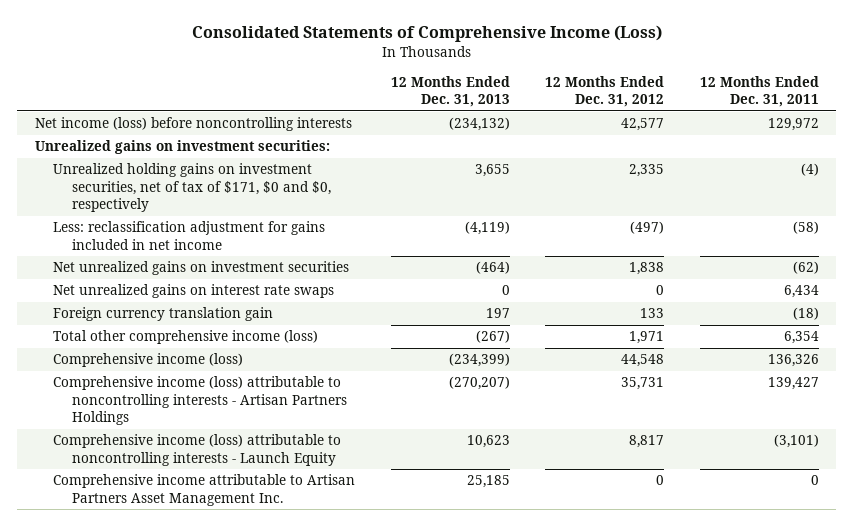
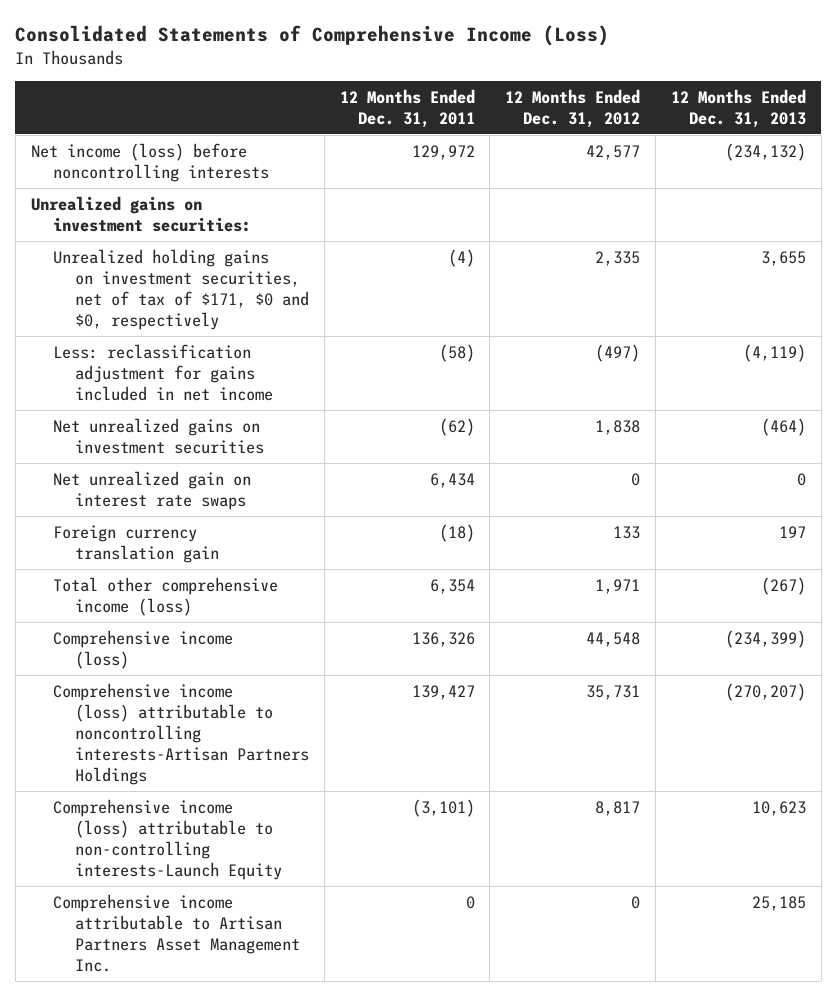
- | 12 Months Ended Dec. 31, 2013 | 12 Months Ended Dec. 31, 2012 | 12 Months Ended Dec. 31, 2011
+ | 12 Months Ended Dec. 31, 2011 | 12 Months Ended Dec. 31, 2012 | 12 Months Ended Dec. 31, 2013
- Net unrealized gains on interest rate swaps | 0 | 0 | 6,434
+ Net unrealized gain on interest rate swaps | 6,434 | 0 | 0
- Comprehensive income (loss) attributable to noncontrolling interests - Artisan Partners Holdings | (270,207) | 35,731 | 139,427
- Comprehensive income (loss) attributable to noncontrolling interests - Launch Equity | 10,623 | 8,817 | (3,101)
+ Comprehensive income (loss) attributable to noncontrolling interests-Artisan Partners Holdings | 139,427 | 35,731 | (270,207)
+ Comprehensive income (loss) attributable to non-controlling interests-Launch Equity | (3,101) | 8,817 | 10,623

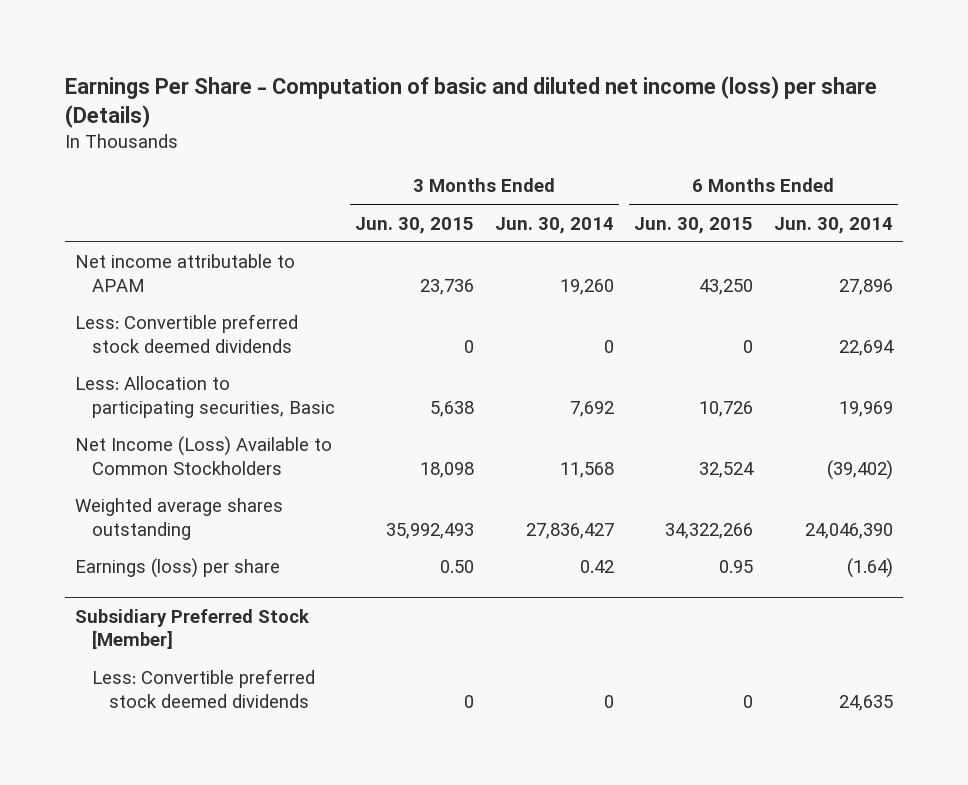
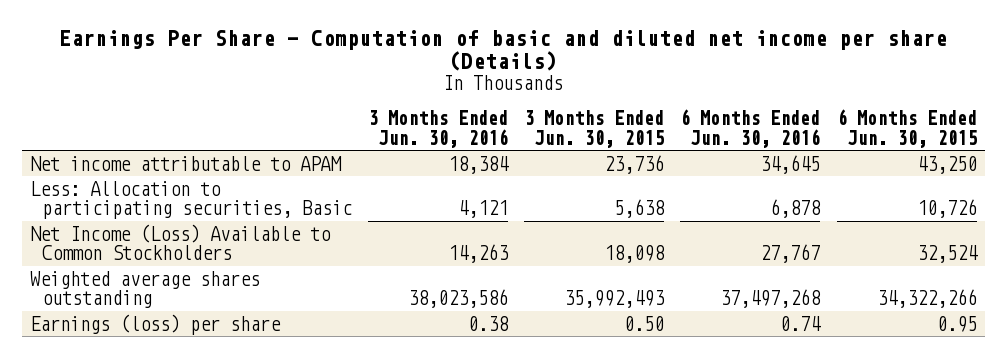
- Earnings Per Share - Computation of basic and diluted net income (loss) per share (Details)
+ Earnings Per Share - Computation of basic and diluted net income per share (Details)
- | 3 Months Ended Jun. 30, 2015 | 3 Months Ended Jun. 30, 2014 | 6 Months Ended Jun. 30, 2015 | 6 Months Ended Jun. 30, 2014
+ | 3 Months Ended Jun. 30, 2016 | 3 Months Ended Jun. 30, 2015 | 6 Months Ended Jun. 30, 2016 | 6 Months Ended Jun. 30, 2015
- Less: Convertible preferred stock deemed dividends | 0 | 0 | 0 | 22,694
- Subsidiary Preferred Stock [Member]
- Less: Convertible preferred stock deemed dividends | 0 | 0 | 0 | 24,635

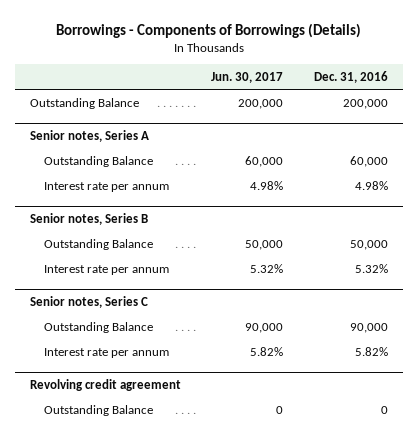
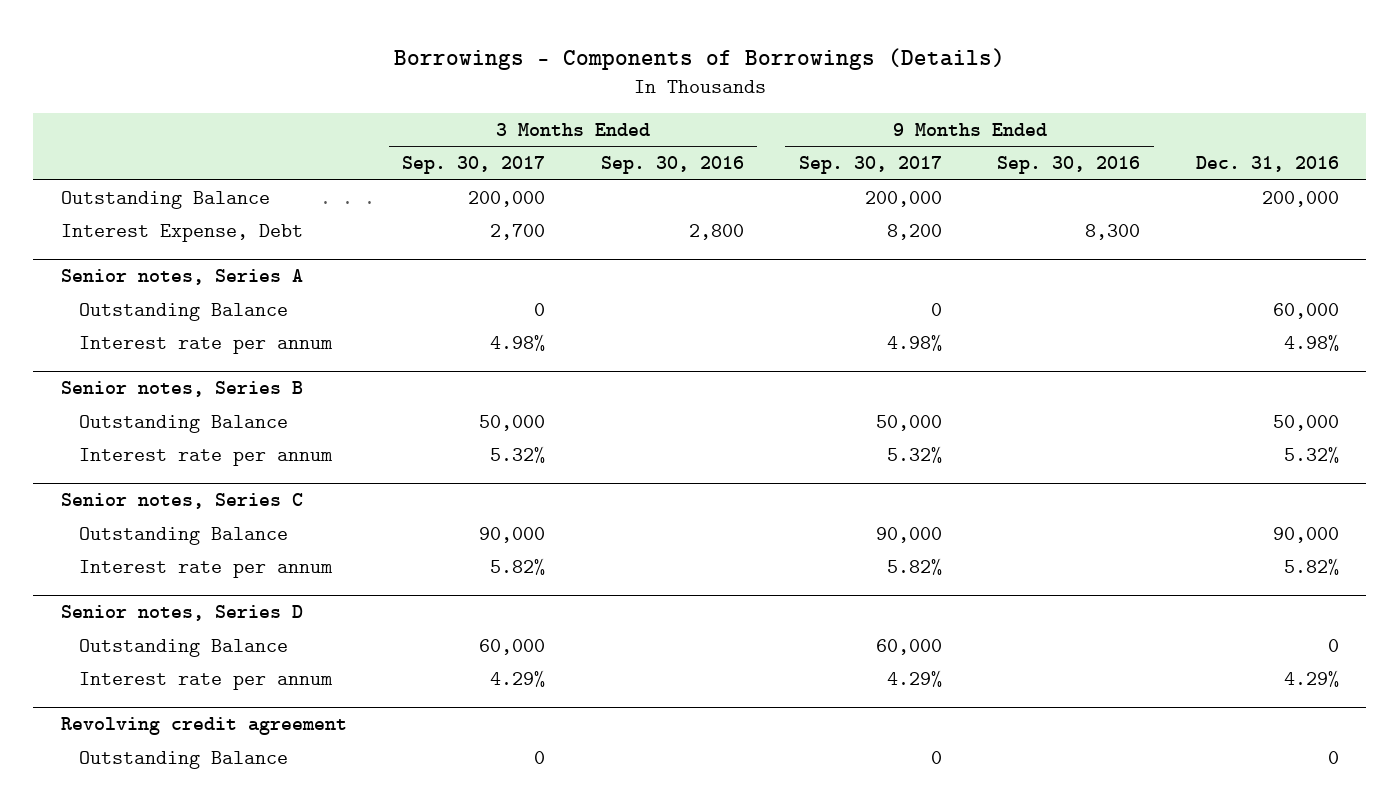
- | Jun. 30, 2017 | Dec. 31, 2016
+ | 3 Months Ended Sep. 30, 2017 | 3 Months Ended Sep. 30, 2016 | 9 Months Ended Sep. 30, 2017 | 9 Months Ended Sep. 30, 2016 | Dec. 31, 2016
+ Interest Expense, Debt | 2,700 | 2,800 | 8,200 | 8,300 |
+ Senior notes, Series D
+ Outstanding Balance | 60,000 | | 60,000 | | 0
+ Interest rate per annum | 4.29% | | 4.29% | | 4.29%

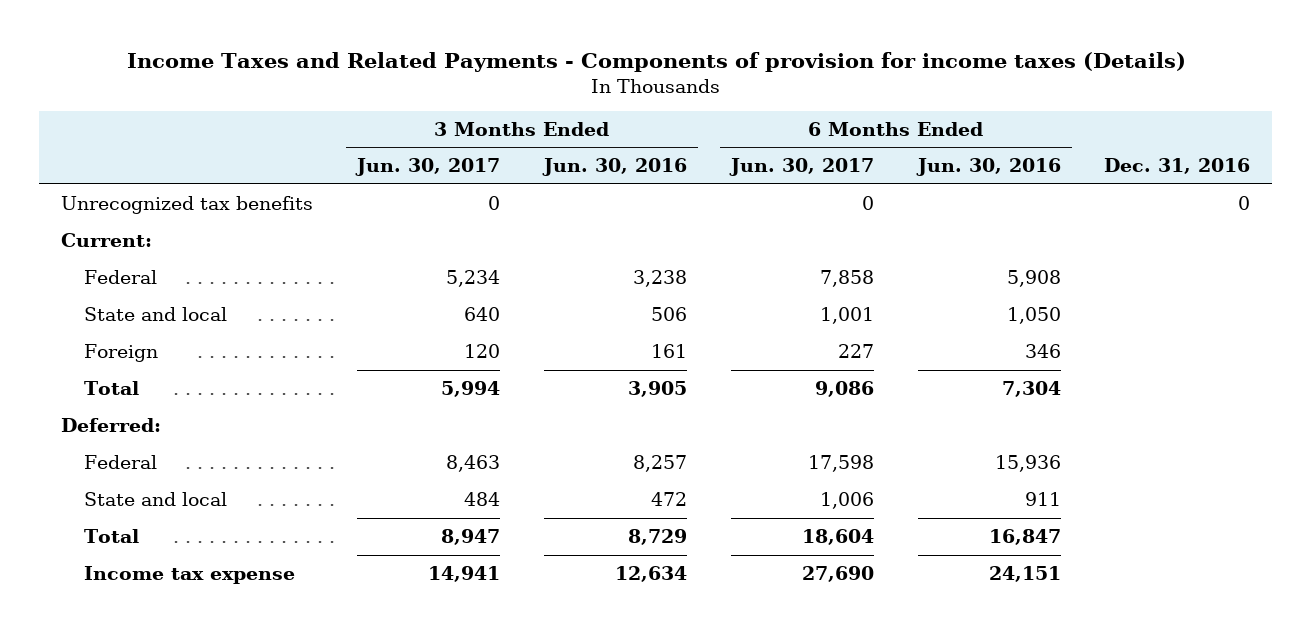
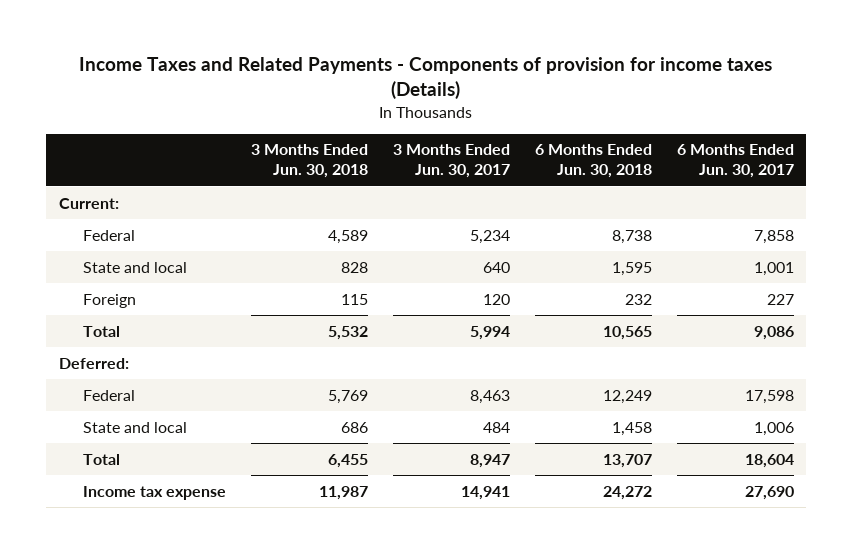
- | 3 Months Ended Jun. 30, 2017 | 3 Months Ended Jun. 30, 2016 | 6 Months Ended Jun. 30, 2017 | 6 Months Ended Jun. 30, 2016 | Dec. 31, 2016
+ | 3 Months Ended Jun. 30, 2018 | 3 Months Ended Jun. 30, 2017 | 6 Months Ended Jun. 30, 2018 | 6 Months Ended Jun. 30, 2017
- Unrecognized tax benefits | 0 | | 0 | | 0

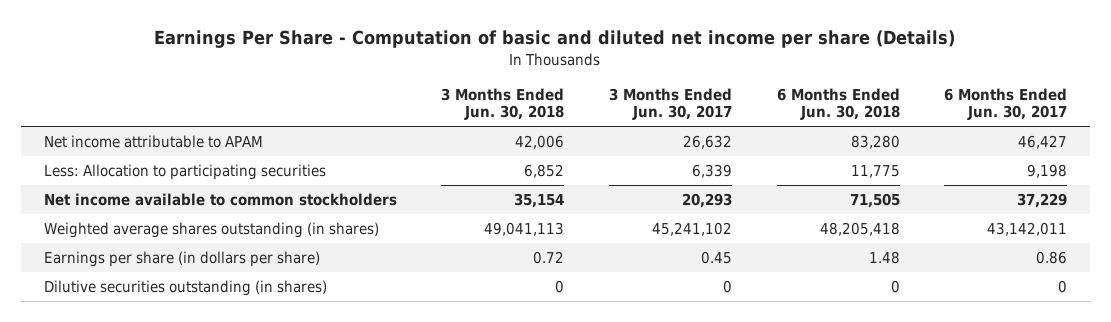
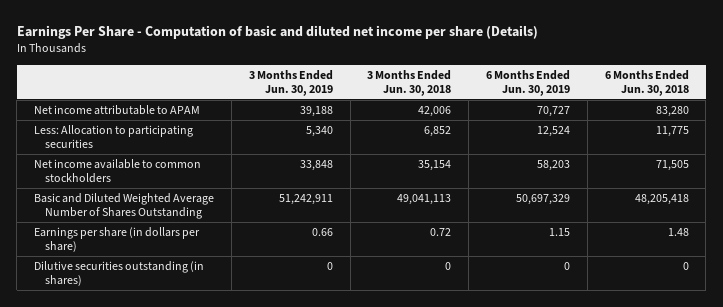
- | 3 Months Ended Jun. 30, 2018 | 3 Months Ended Jun. 30, 2017 | 6 Months Ended Jun. 30, 2018 | 6 Months Ended Jun. 30, 2017
+ | 3 Months Ended Jun. 30, 2019 | 3 Months Ended Jun. 30, 2018 | 6 Months Ended Jun. 30, 2019 | 6 Months Ended Jun. 30, 2018
- Weighted average shares outstanding (in shares) | 49,041,113 | 45,241,102 | 48,205,418 | 43,142,011
+ Basic and Diluted Weighted Average Number of Shares Outstanding | 51,242,911 | 49,041,113 | 50,697,329 | 48,205,418

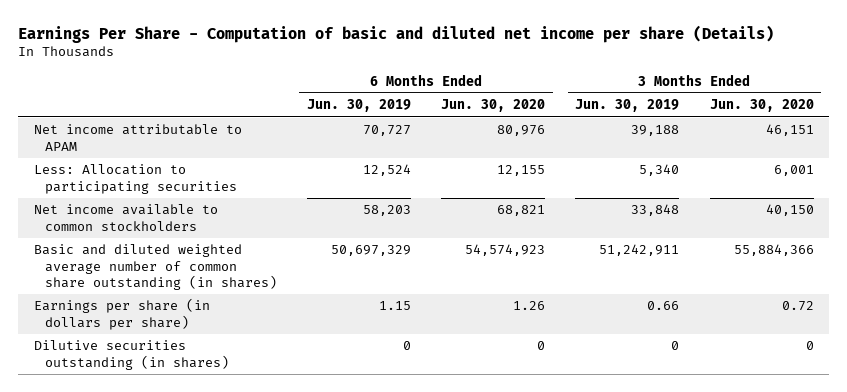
- | 3 Months Ended Jun. 30, 2019 | 3 Months Ended Jun. 30, 2018 | 6 Months Ended Jun. 30, 2019 | 6 Months Ended Jun. 30, 2018
+ | 6 Months Ended Jun. 30, 2019 | 6 Months Ended Jun. 30, 2020 | 3 Months Ended Jun. 30, 2019 | 3 Months Ended Jun. 30, 2020
- Basic and Diluted Weighted Average Number of Shares Outstanding | 51,242,911 | 49,041,113 | 50,697,329 | 48,205,418
+ Basic and diluted weighted average number of common share outstanding (in shares) | 50,697,329 | 54,574,923 | 51,242,911 | 55,884,366

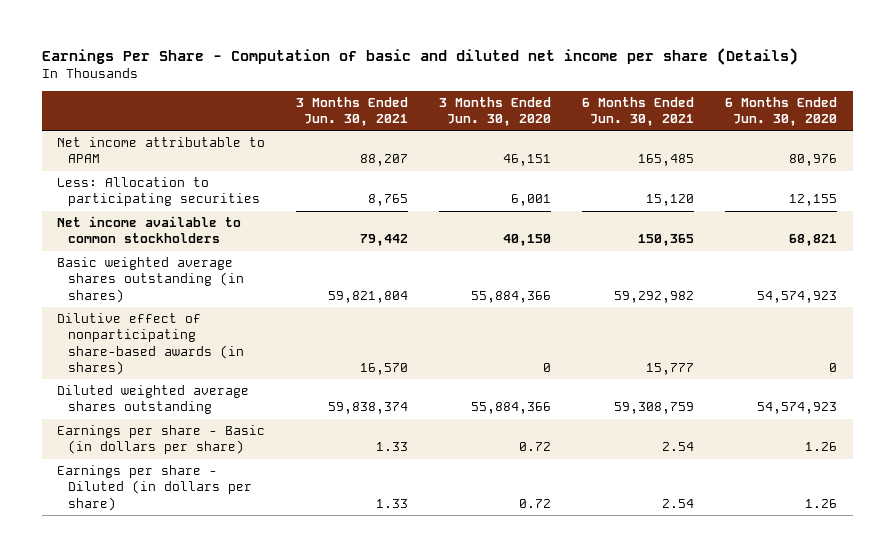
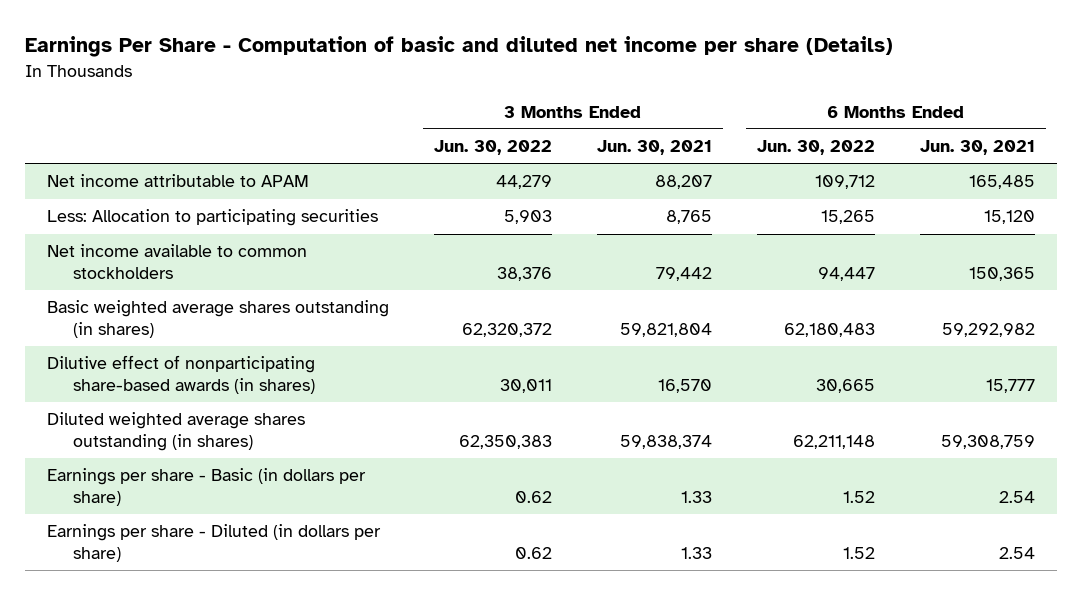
- | 3 Months Ended Jun. 30, 2021 | 3 Months Ended Jun. 30, 2020 | 6 Months Ended Jun. 30, 2021 | 6 Months Ended Jun. 30, 2020
+ | 3 Months Ended Jun. 30, 2022 | 3 Months Ended Jun. 30, 2021 | 6 Months Ended Jun. 30, 2022 | 6 Months Ended Jun. 30, 2021
- Diluted weighted average shares outstanding | 59,838,374 | 55,884,366 | 59,308,759 | 54,574,923
+ Diluted weighted average shares outstanding (in shares) | 62,350,383 | 59,838,374 | 62,211,148 | 59,308,759

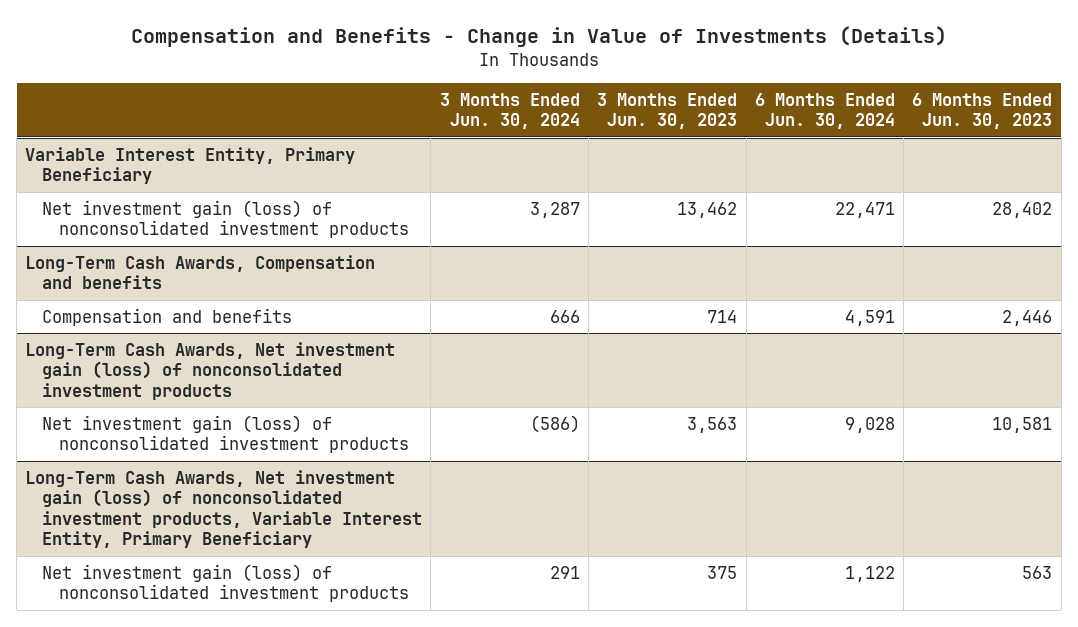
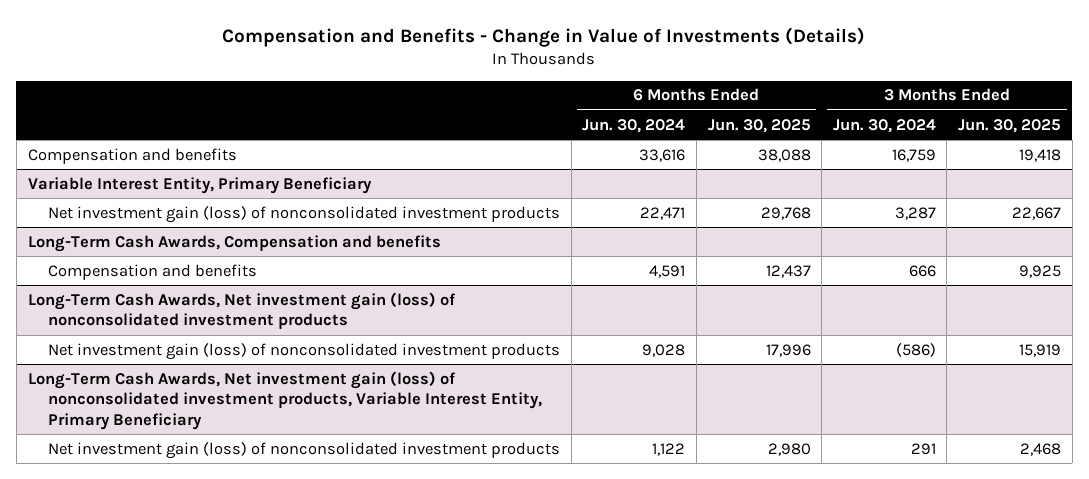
- | 3 Months Ended Jun. 30, 2024 | 3 Months Ended Jun. 30, 2023 | 6 Months Ended Jun. 30, 2024 | 6 Months Ended Jun. 30, 2023
+ | 6 Months Ended Jun. 30, 2024 | 6 Months Ended Jun. 30, 2025 | 3 Months Ended Jun. 30, 2024 | 3 Months Ended Jun. 30, 2025
+ Compensation and benefits | 33,616 | 38,088 | 16,759 | 19,418

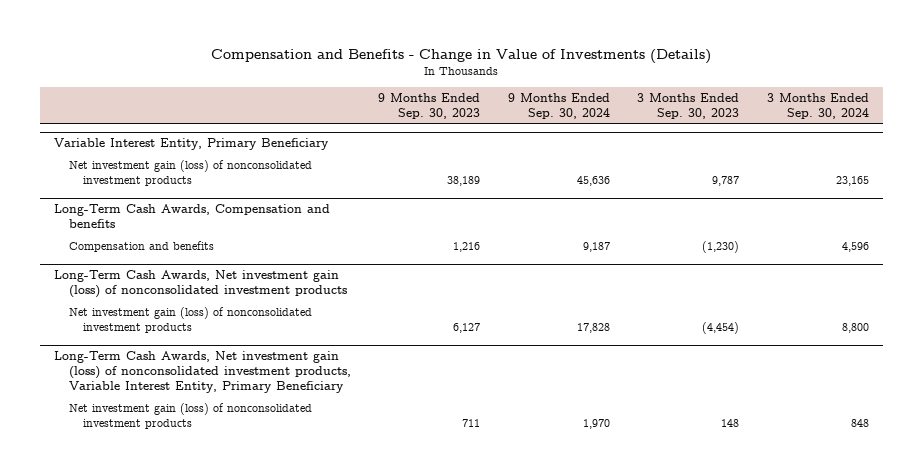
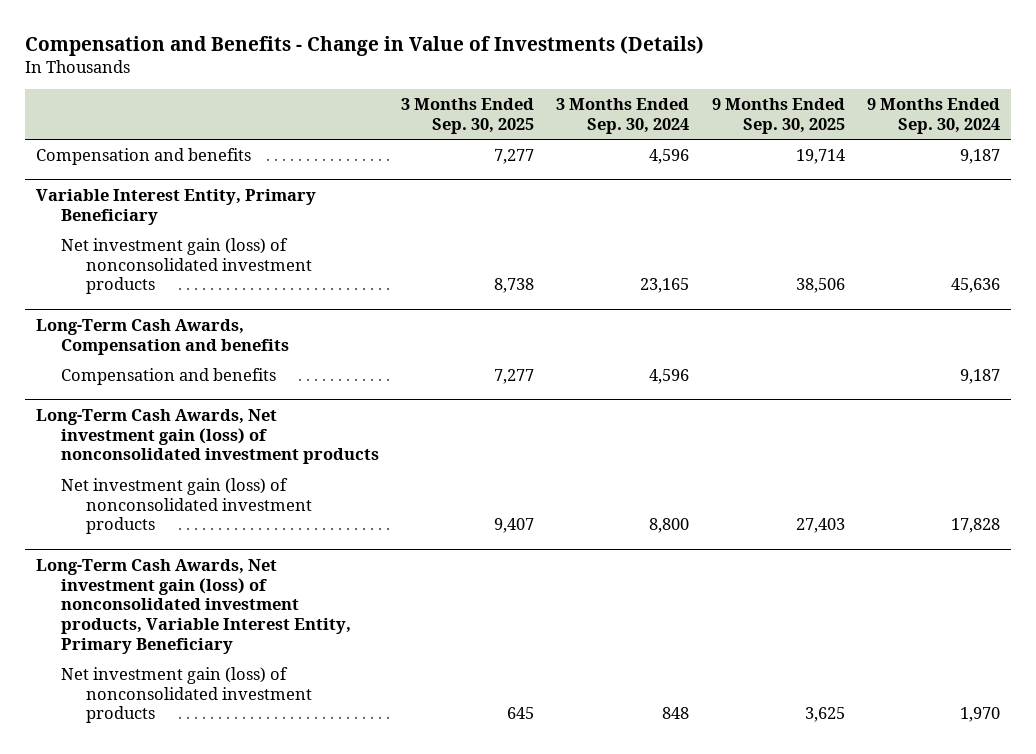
- | 9 Months Ended Sep. 30, 2023 | 9 Months Ended Sep. 30, 2024 | 3 Months Ended Sep. 30, 2023 | 3 Months Ended Sep. 30, 2024
+ | 3 Months Ended Sep. 30, 2025 | 3 Months Ended Sep. 30, 2024 | 9 Months Ended Sep. 30, 2025 | 9 Months Ended Sep. 30, 2024
+ Compensation and benefits | 7,277 | 4,596 | 19,714 | 9,187

